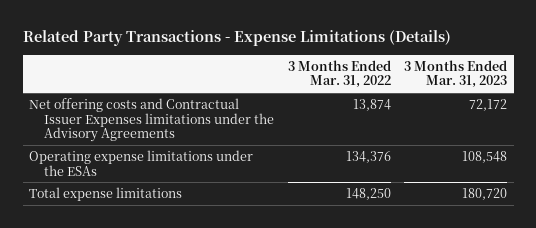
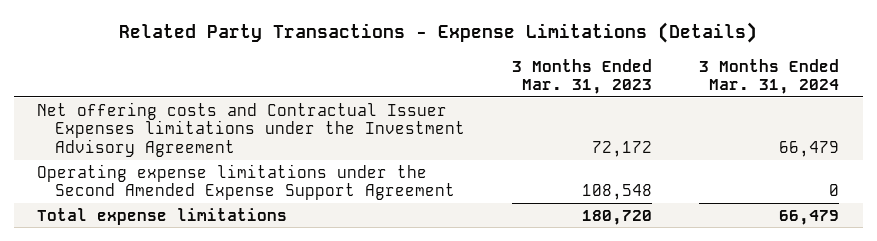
- | 3 Months Ended Mar. 31, 2022 | 3 Months Ended Mar. 31, 2023
+ | 3 Months Ended Mar. 31, 2023 | 3 Months Ended Mar. 31, 2024
- Net offering costs and Contractual Issuer Expenses limitations under the Advisory Agreements | 13,874 | 72,172
- Operating expense limitations under the ESAs | 134,376 | 108,548
+ Net offering costs and Contractual Issuer Expenses limitations under the Investment Advisory Agreement | 72,172 | 66,479
+ Operating expense limitations under the Second Amended Expense Support Agreement | 108,548 | 0

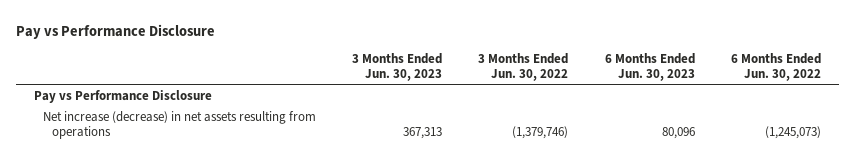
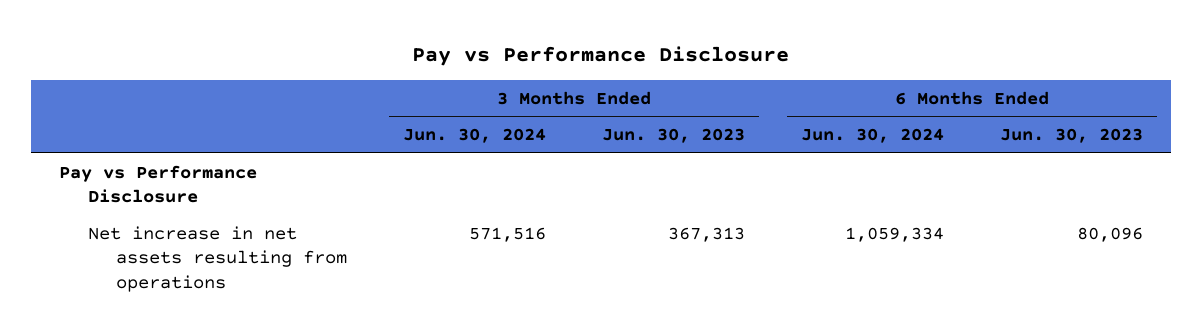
- | 3 Months Ended Jun. 30, 2023 | 3 Months Ended Jun. 30, 2022 | 6 Months Ended Jun. 30, 2023 | 6 Months Ended Jun. 30, 2022
+ | 3 Months Ended Jun. 30, 2024 | 3 Months Ended Jun. 30, 2023 | 6 Months Ended Jun. 30, 2024 | 6 Months Ended Jun. 30, 2023
- Net increase (decrease) in net assets resulting from operations | 367,313 | (1,379,746) | 80,096 | (1,245,073)
+ Net increase in net assets resulting from operations | 571,516 | 367,313 | 1,059,334 | 80,096

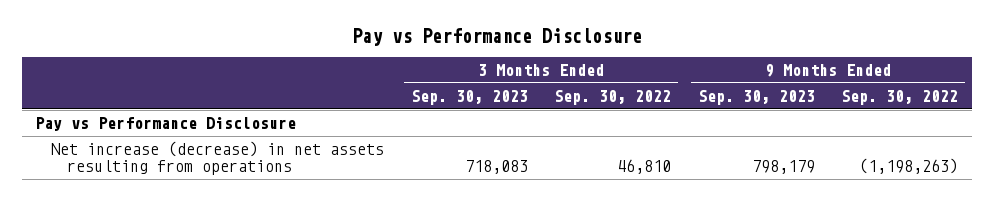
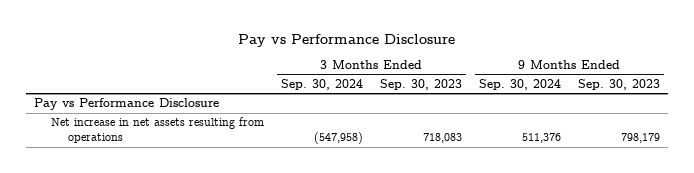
- | 3 Months Ended Sep. 30, 2023 | 3 Months Ended Sep. 30, 2022 | 9 Months Ended Sep. 30, 2023 | 9 Months Ended Sep. 30, 2022
+ | 3 Months Ended Sep. 30, 2024 | 3 Months Ended Sep. 30, 2023 | 9 Months Ended Sep. 30, 2024 | 9 Months Ended Sep. 30, 2023
- Net increase (decrease) in net assets resulting from operations | 718,083 | 46,810 | 798,179 | (1,198,263)
+ Net increase in net assets resulting from operations | (547,958) | 718,083 | 511,376 | 798,179

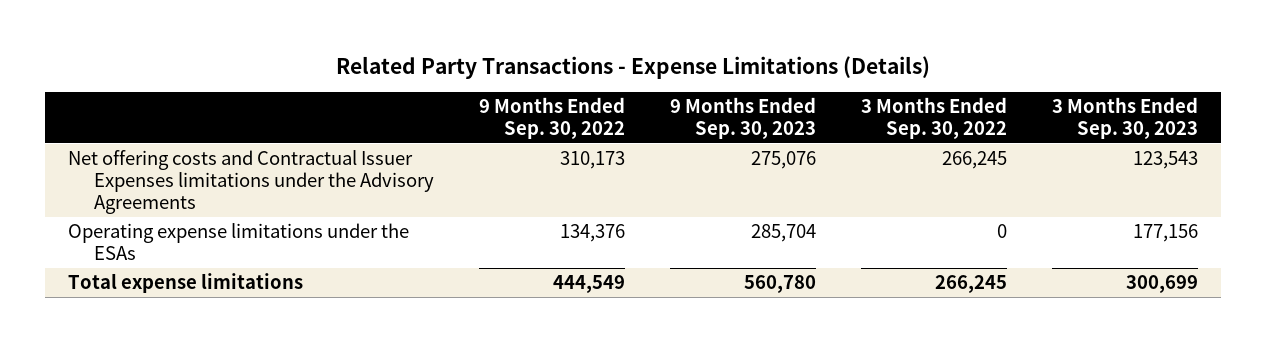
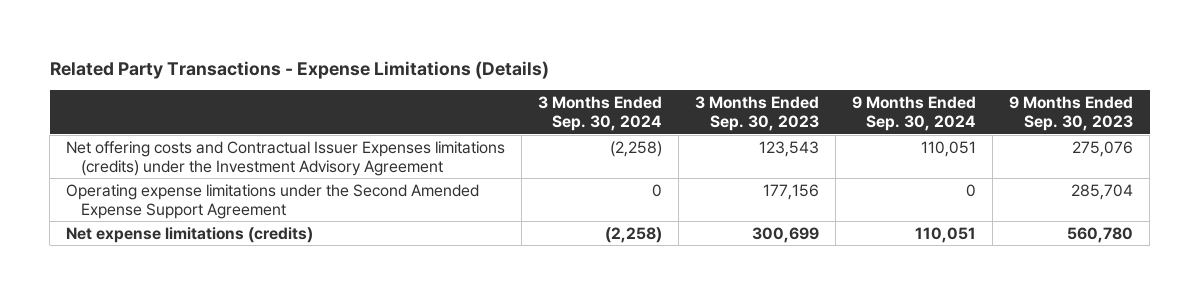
- | 9 Months Ended Sep. 30, 2022 | 9 Months Ended Sep. 30, 2023 | 3 Months Ended Sep. 30, 2022 | 3 Months Ended Sep. 30, 2023
+ | 3 Months Ended Sep. 30, 2024 | 3 Months Ended Sep. 30, 2023 | 9 Months Ended Sep. 30, 2024 | 9 Months Ended Sep. 30, 2023
- Net offering costs and Contractual Issuer Expenses limitations under the Advisory Agreements | 310,173 | 275,076 | 266,245 | 123,543
- Operating expense limitations under the ESAs | 134,376 | 285,704 | 0 | 177,156
- Total expense limitations | 444,549 | 560,780 | 266,245 | 300,699
+ Net offering costs and Contractual Issuer Expenses limitations (credits) under the Investment Advisory Agreement | (2,258) | 123,543 | 110,051 | 275,076
+ Operating expense limitations under the Second Amended Expense Support Agreement | 0 | 177,156 | 0 | 285,704
+ Net expense limitations (credits) | (2,258) | 300,699 | 110,051 | 560,780

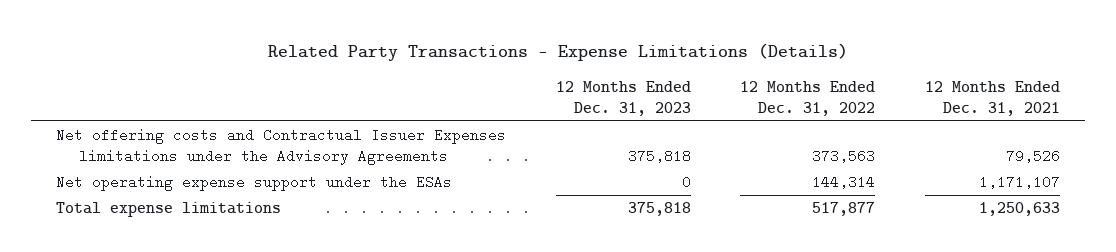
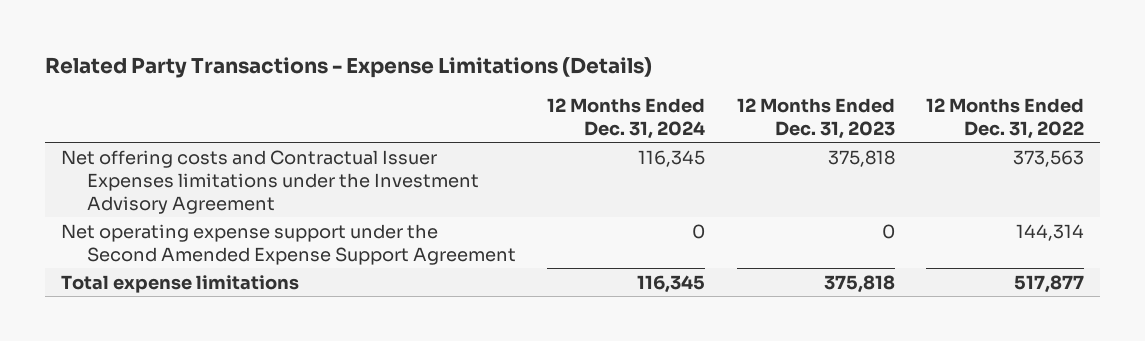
- | 12 Months Ended Dec. 31, 2023 | 12 Months Ended Dec. 31, 2022 | 12 Months Ended Dec. 31, 2021
+ | 12 Months Ended Dec. 31, 2024 | 12 Months Ended Dec. 31, 2023 | 12 Months Ended Dec. 31, 2022
- Net offering costs and Contractual Issuer Expenses limitations under the Advisory Agreements | 375,818 | 373,563 | 79,526
- Net operating expense support under the ESAs | 0 | 144,314 | 1,171,107
+ Net offering costs and Contractual Issuer Expenses limitations under the Investment Advisory Agreement | 116,345 | 375,818 | 373,563
+ Net operating expense support under the Second Amended Expense Support Agreement | 0 | 0 | 144,314

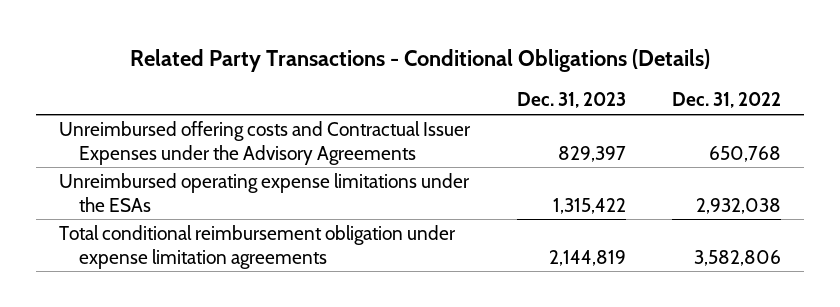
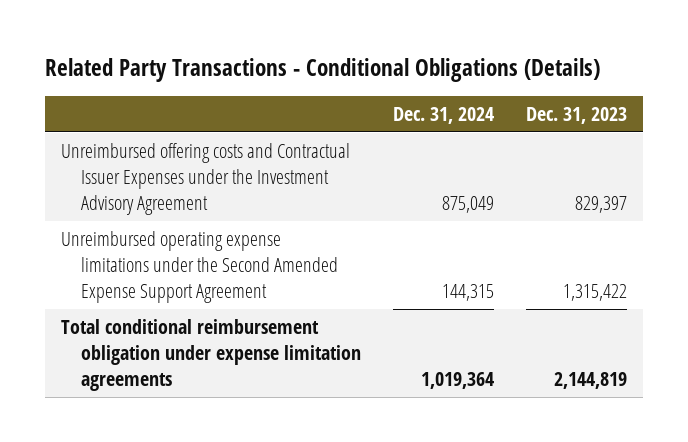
- | Dec. 31, 2023 | Dec. 31, 2022
+ | Dec. 31, 2024 | Dec. 31, 2023
- Unreimbursed offering costs and Contractual Issuer Expenses under the Advisory Agreements | 829,397 | 650,768
- Unreimbursed operating expense limitations under the ESAs | 1,315,422 | 2,932,038
+ Unreimbursed offering costs and Contractual Issuer Expenses under the Investment Advisory Agreement | 875,049 | 829,397
+ Unreimbursed operating expense limitations under the Second Amended Expense Support Agreement | 144,315 | 1,315,422

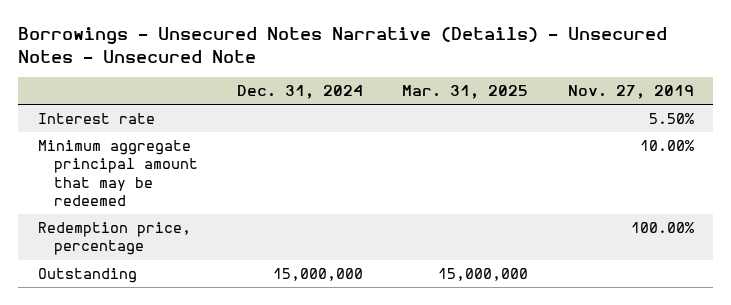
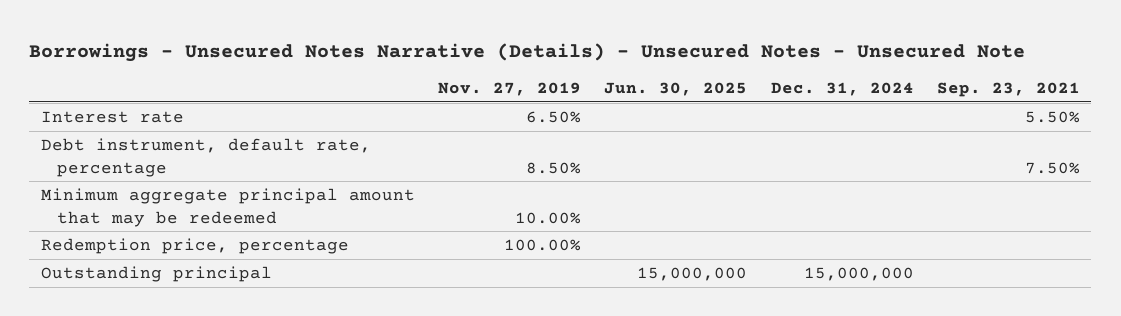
- | Dec. 31, 2024 | Mar. 31, 2025 | Nov. 27, 2019
+ | Nov. 27, 2019 | Jun. 30, 2025 | Dec. 31, 2024 | Sep. 23, 2021
- Interest rate | | | 5.50%
+ Interest rate | 6.50% | | | 5.50%
+ Debt instrument, default rate, percentage | 8.50% | | | 7.50%
- Outstanding | 15,000,000 | 15,000,000 |
+ Outstanding principal | | 15,000,000 | 15,000,000 |

